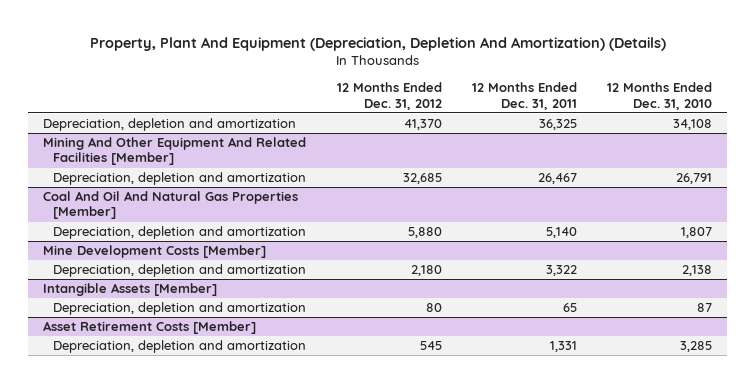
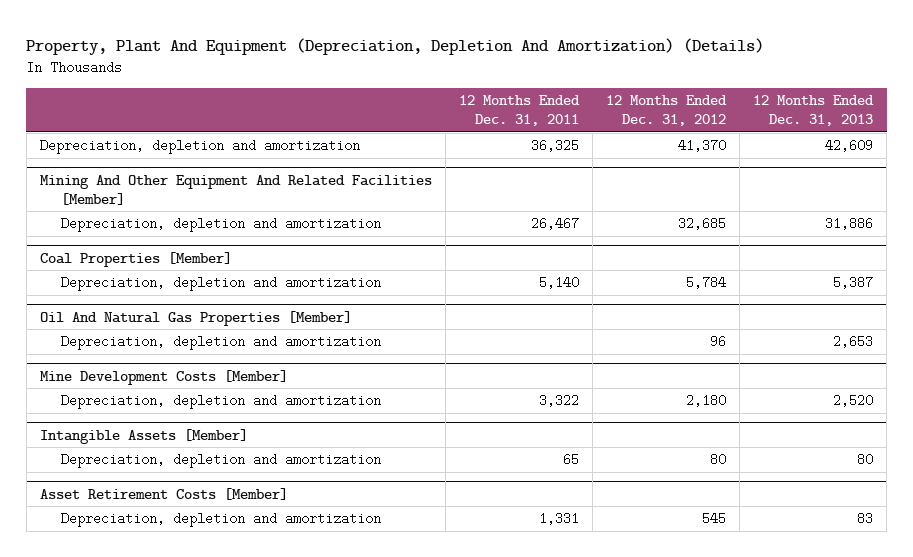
- | 12 Months Ended Dec. 31, 2012 | 12 Months Ended Dec. 31, 2011 | 12 Months Ended Dec. 31, 2010
+ | 12 Months Ended Dec. 31, 2011 | 12 Months Ended Dec. 31, 2012 | 12 Months Ended Dec. 31, 2013
- Coal And Oil And Natural Gas Properties [Member]
- Depreciation, depletion and amortization | 5,880 | 5,140 | 1,807
+ Coal Properties [Member]
+ Depreciation, depletion and amortization | 5,140 | 5,784 | 5,387
+ Oil And Natural Gas Properties [Member]
+ Depreciation, depletion and amortization | | 96 | 2,653

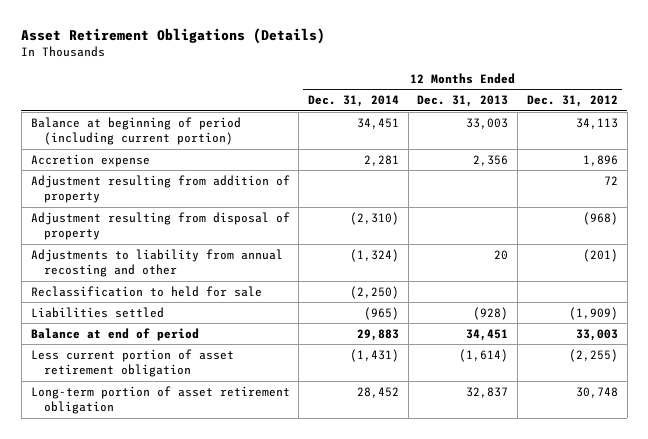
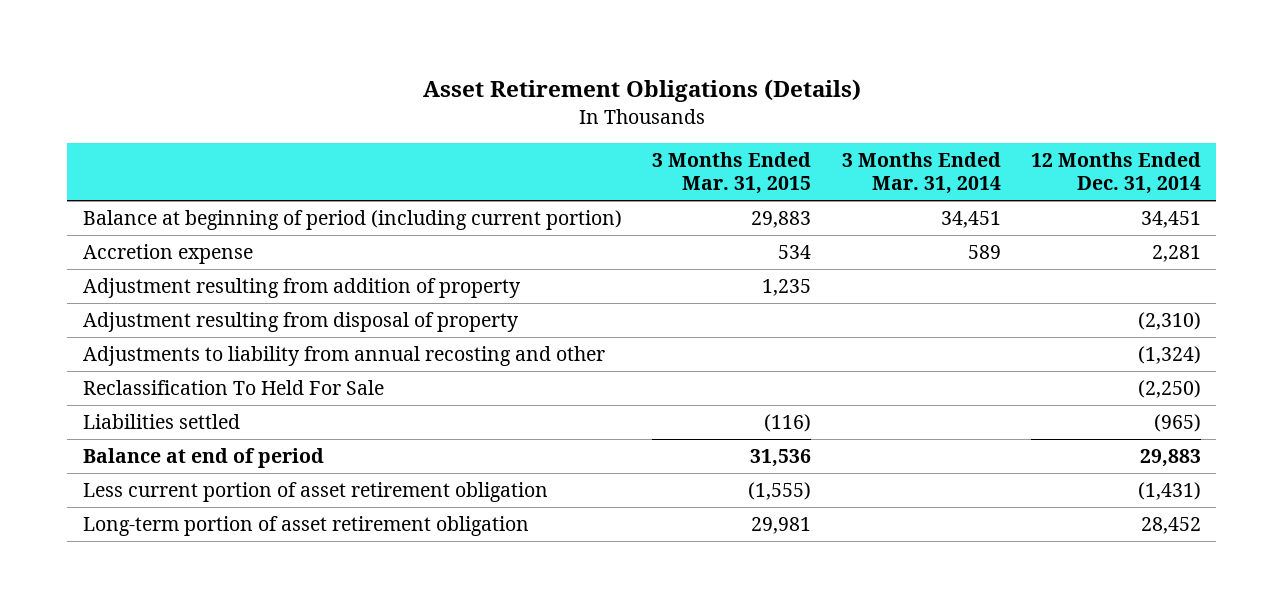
- | 12 Months Ended Dec. 31, 2014 | 12 Months Ended Dec. 31, 2013 | 12 Months Ended Dec. 31, 2012
+ | 3 Months Ended Mar. 31, 2015 | 3 Months Ended Mar. 31, 2014 | 12 Months Ended Dec. 31, 2014
- Reclassification to held for sale | (2,250) | |
+ Reclassification To Held For Sale | | | (2,250)

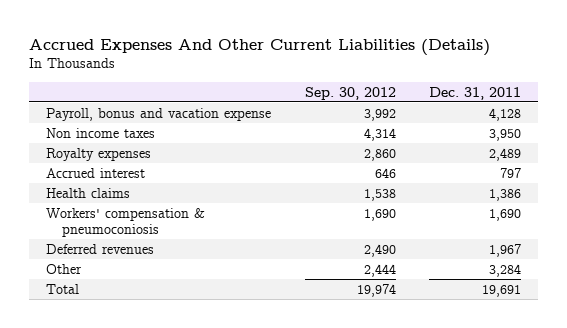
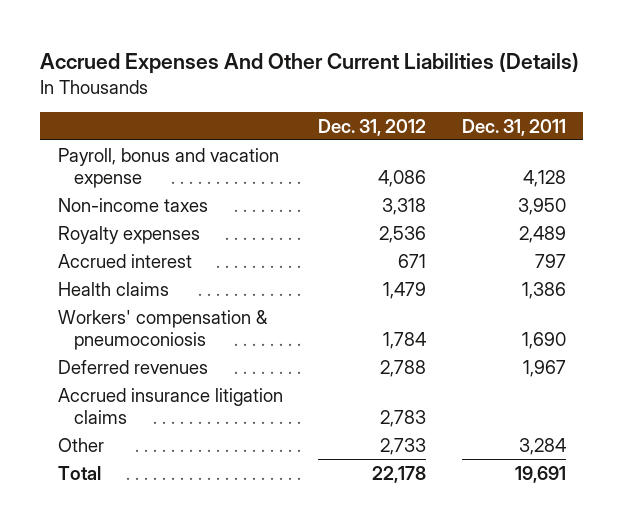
- | Sep. 30, 2012 | Dec. 31, 2011
+ | Dec. 31, 2012 | Dec. 31, 2011
- Non income taxes | 4,314 | 3,950
+ Non-income taxes | 3,318 | 3,950
+ Accrued insurance litigation claims | 2,783 |

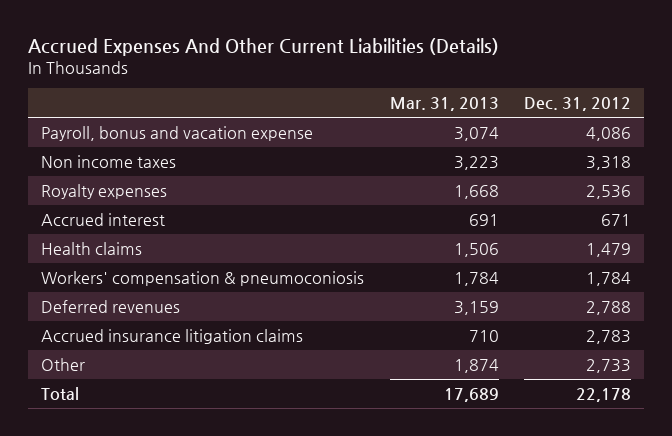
- | Dec. 31, 2012 | Dec. 31, 2011
+ | Mar. 31, 2013 | Dec. 31, 2012
- Non-income taxes | 3,318 | 3,950
+ Non income taxes | 3,223 | 3,318

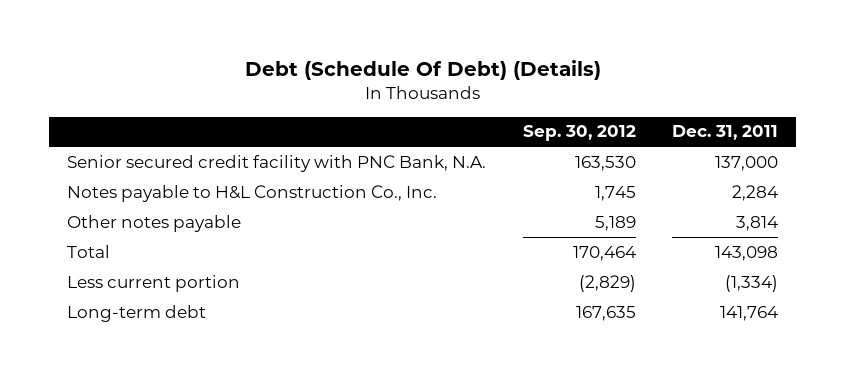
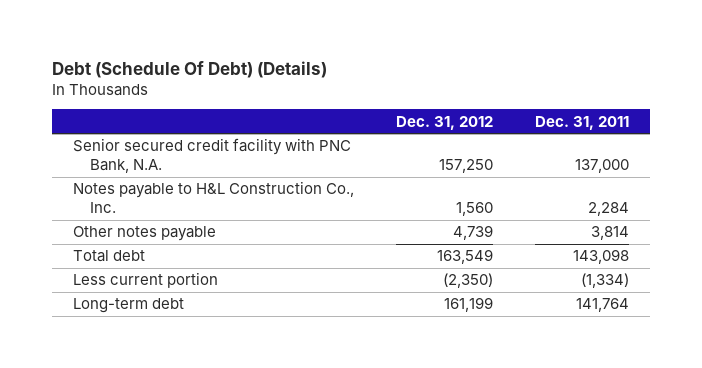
- | Sep. 30, 2012 | Dec. 31, 2011
+ | Dec. 31, 2012 | Dec. 31, 2011
- Total | 170,464 | 143,098
+ Total debt | 163,549 | 143,098

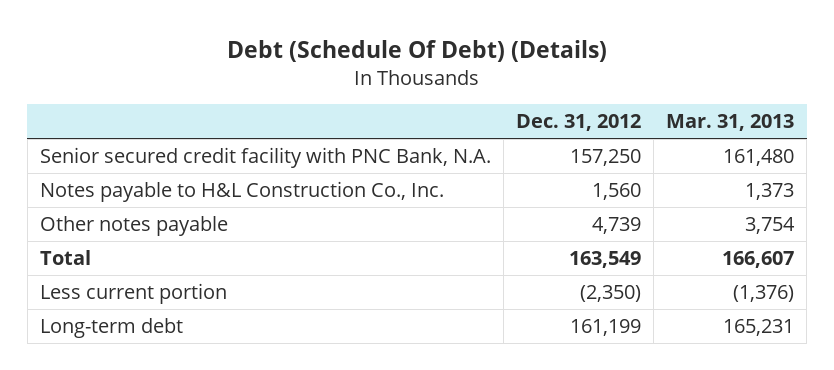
- | Dec. 31, 2012 | Dec. 31, 2011
+ | Dec. 31, 2012 | Mar. 31, 2013
- Total debt | 163,549 | 143,098
+ Total | 163,549 | 166,607

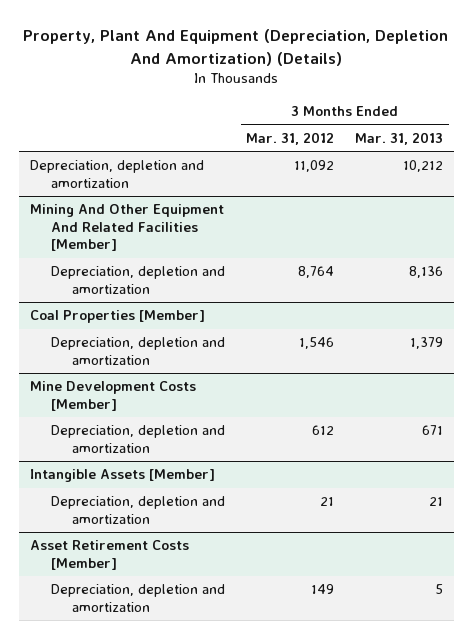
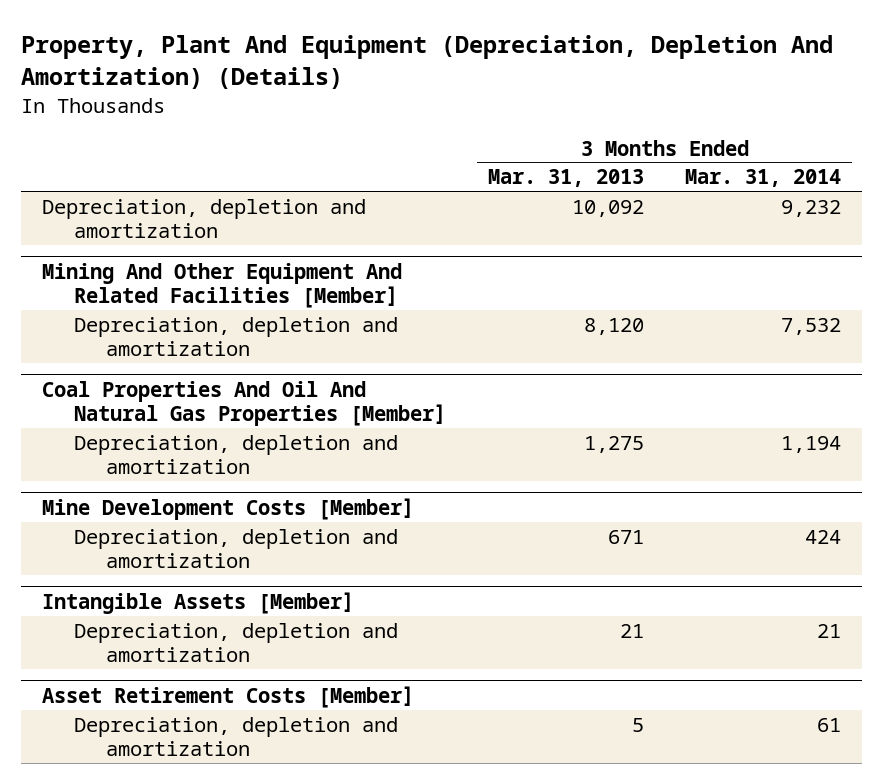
- | 3 Months Ended Mar. 31, 2012 | 3 Months Ended Mar. 31, 2013
+ | 3 Months Ended Mar. 31, 2013 | 3 Months Ended Mar. 31, 2014
- Depreciation, depletion and amortization | 11,092 | 10,212
+ Depreciation, depletion and amortization | 10,092 | 9,232
@ Mining And Other Equipment And Related Facilities [Member]
- Depreciation, depletion and amortization | 8,764 | 8,136
- Coal Properties [Member]
- Depreciation, depletion and amortization | 1,546 | 1,379
@ Mining And Other Equipment And Related Facilities [Member]
+ Depreciation, depletion and amortization | 8,120 | 7,532
+ Coal Properties And Oil And Natural Gas Properties [Member]
+ Depreciation, depletion and amortization | 1,275 | 1,194

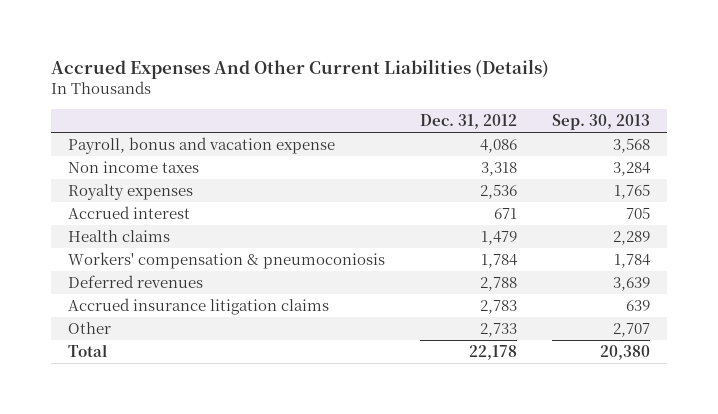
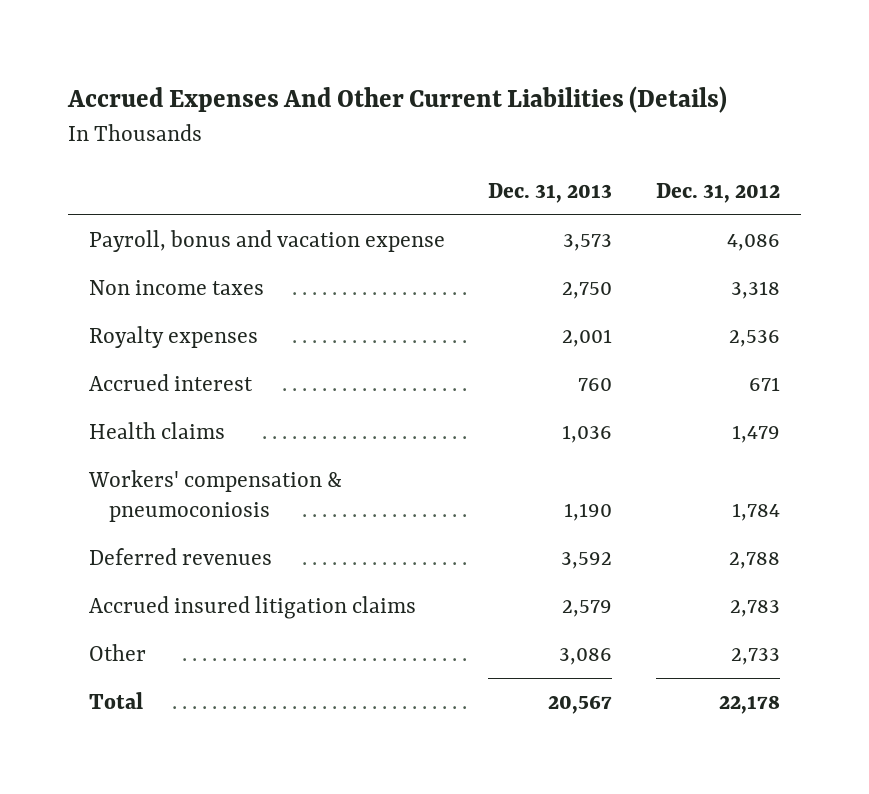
- | Dec. 31, 2012 | Sep. 30, 2013
+ | Dec. 31, 2013 | Dec. 31, 2012
- Accrued insurance litigation claims | 2,783 | 639
+ Accrued insured litigation claims | 2,579 | 2,783

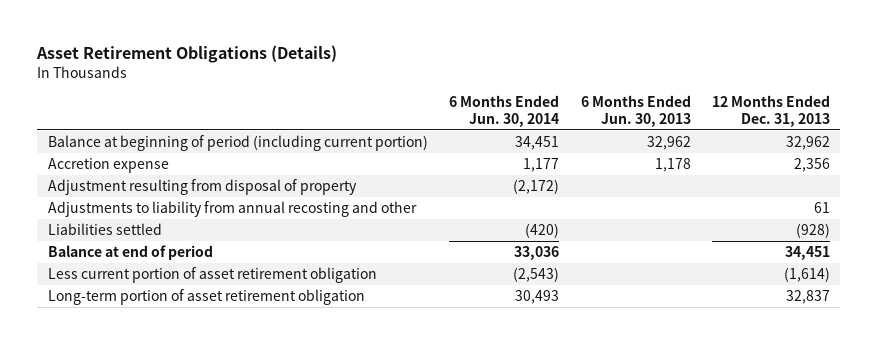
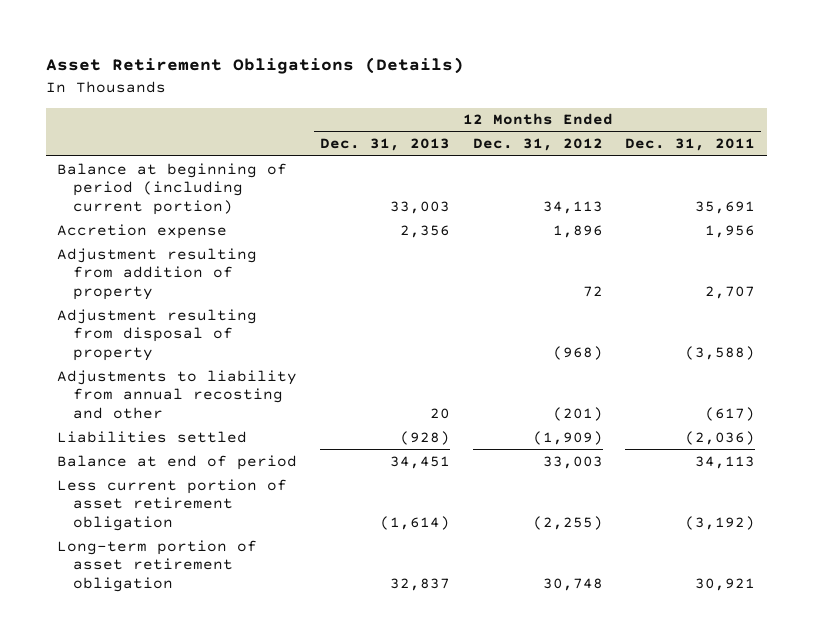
- | 6 Months Ended Jun. 30, 2014 | 6 Months Ended Jun. 30, 2013 | 12 Months Ended Dec. 31, 2013
+ | 12 Months Ended Dec. 31, 2013 | 12 Months Ended Dec. 31, 2012 | 12 Months Ended Dec. 31, 2011
- Balance at beginning of period (including current portion) | 34,451 | 32,962 | 32,962
+ Balance at beginning of period (including current portion) | 33,003 | 34,113 | 35,691
+ Adjustment resulting from addition of property | | 72 | 2,707
- Adjustments to liability from annual recosting and other | | | 61
+ Adjustments to liability from annual recosting and other | 20 | (201) | (617)

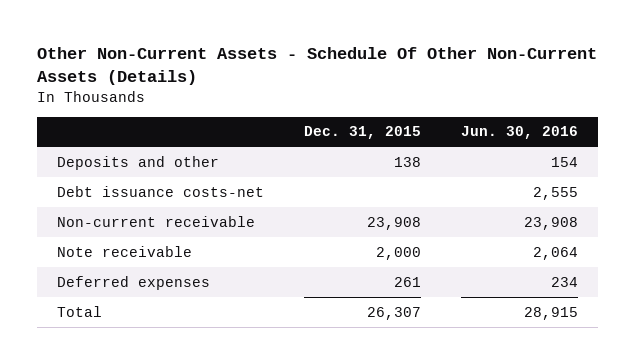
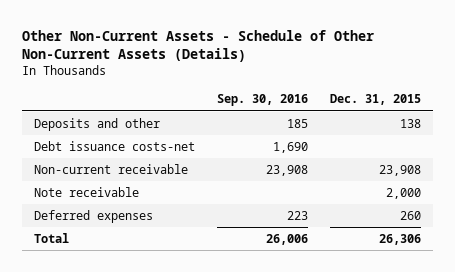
- Other Non-Current Assets - Schedule Of Other Non-Current Assets (Details)
+ Other Non-Current Assets - Schedule of Other Non-Current Assets (Details)
- | Dec. 31, 2015 | Jun. 30, 2016
+ | Sep. 30, 2016 | Dec. 31, 2015
- Deferred expenses | 261 | 234
- Total | 26,307 | 28,915
+ Deferred expenses | 223 | 260
+ Total | 26,006 | 26,306

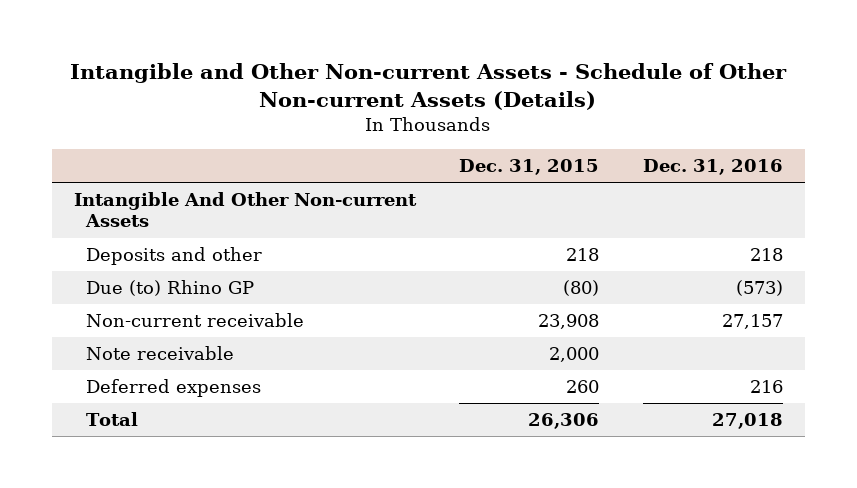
- Other Non-Current Assets - Schedule of Other Non-Current Assets (Details)
+ Intangible and Other Non-current Assets - Schedule of Other Non-current Assets (Details)
- | Sep. 30, 2016 | Dec. 31, 2015
+ | Dec. 31, 2015 | Dec. 31, 2016
- Deposits and other | 185 | 138
- Debt issuance costs-net | 1,690 |
+ Intangible And Other Non-current Assets
+ Deposits and other | 218 | 218
+ Due (to) Rhino GP | (80) | (573)

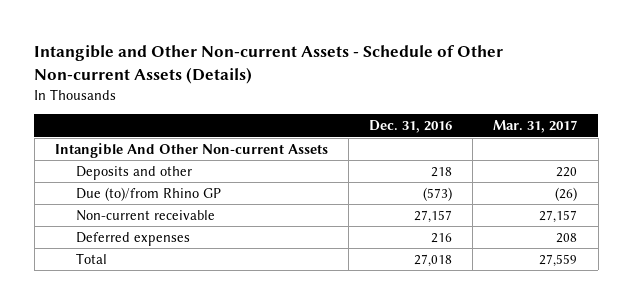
- | Dec. 31, 2015 | Dec. 31, 2016
+ | Dec. 31, 2016 | Mar. 31, 2017
- Due (to) Rhino GP | (80) | (573)
+ Due (to)/from Rhino GP | (573) | (26)
- Note receivable | 2,000 |

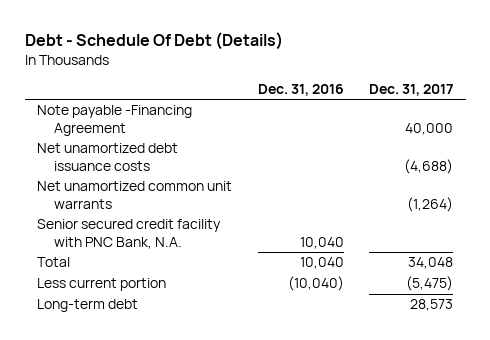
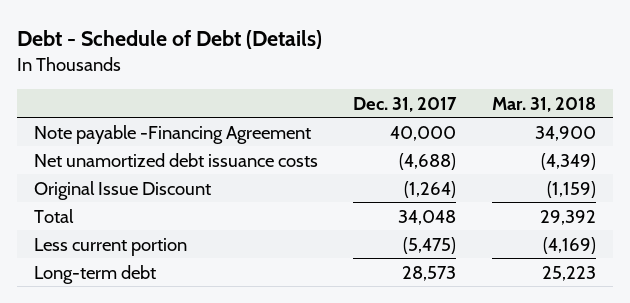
- Debt - Schedule Of Debt (Details)
+ Debt - Schedule of Debt (Details)
- | Dec. 31, 2016 | Dec. 31, 2017
+ | Dec. 31, 2017 | Mar. 31, 2018
- Net unamortized common unit warrants | | (1,264)
- Senior secured credit facility with PNC Bank, N.A. | 10,040 |
+ Original Issue Discount | (1,264) | (1,159)

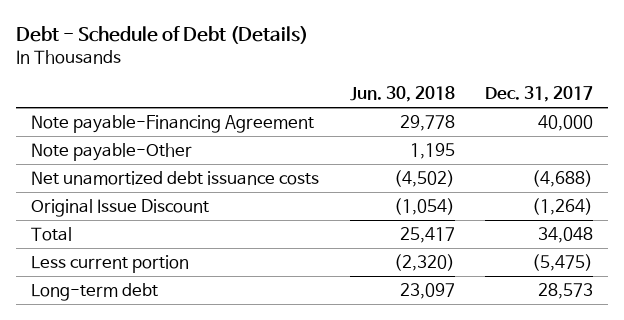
- | Dec. 31, 2017 | Mar. 31, 2018
+ | Jun. 30, 2018 | Dec. 31, 2017
- Note payable -Financing Agreement | 40,000 | 34,900
+ Note payable-Financing Agreement | 29,778 | 40,000
+ Note payable-Other | 1,195 |

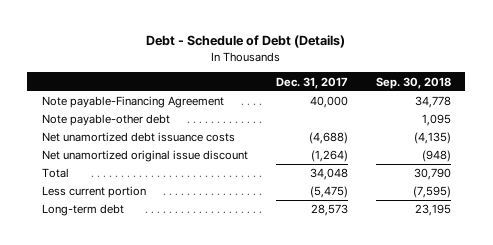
- | Jun. 30, 2018 | Dec. 31, 2017
+ | Dec. 31, 2017 | Sep. 30, 2018
- Note payable-Other | 1,195 |
+ Note payable-other debt | | 1,095
- Original Issue Discount | (1,054) | (1,264)
+ Net unamortized original issue discount | (1,264) | (948)

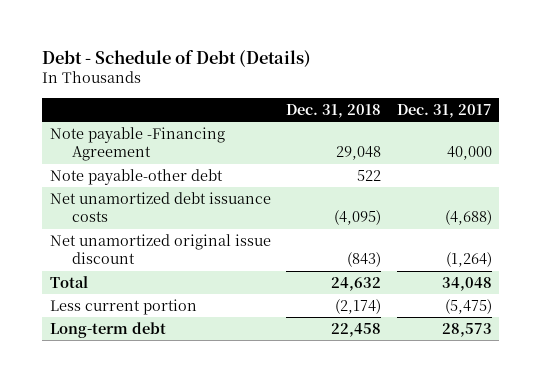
- | Dec. 31, 2017 | Sep. 30, 2018
+ | Dec. 31, 2018 | Dec. 31, 2017
- Note payable-Financing Agreement | 40,000 | 34,778
+ Note payable -Financing Agreement | 29,048 | 40,000

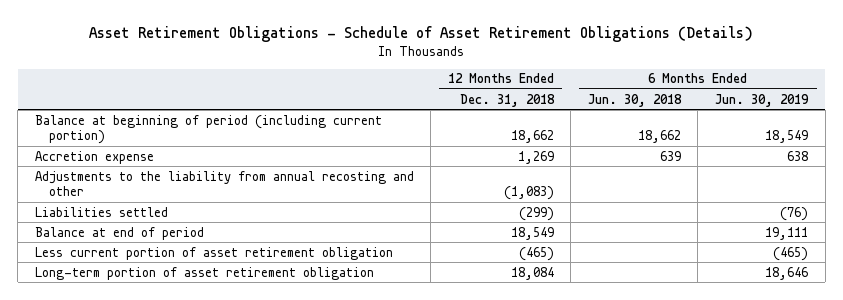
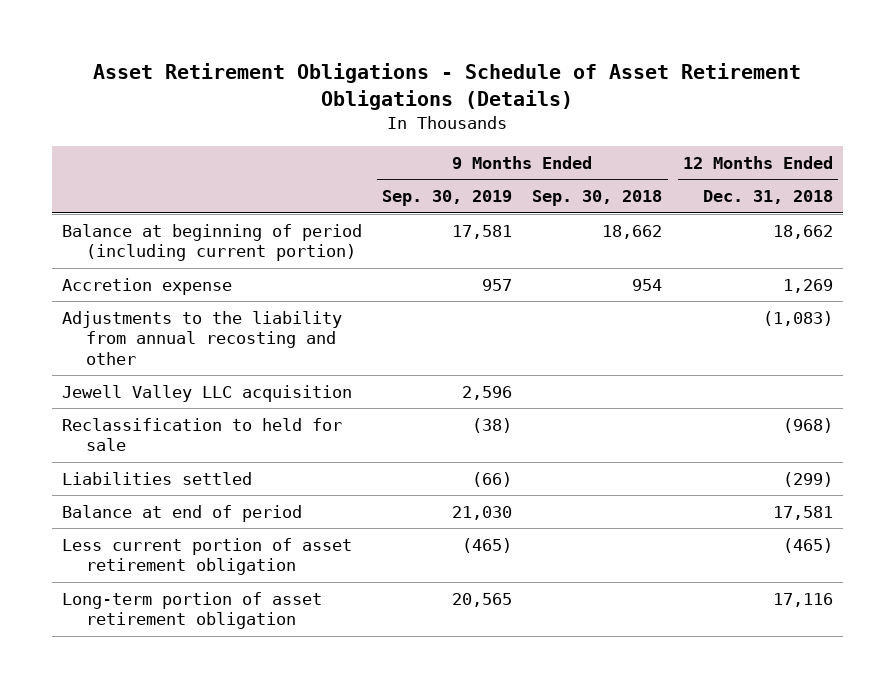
- | 12 Months Ended Dec. 31, 2018 | 6 Months Ended Jun. 30, 2018 | 6 Months Ended Jun. 30, 2019
+ | 9 Months Ended Sep. 30, 2019 | 9 Months Ended Sep. 30, 2018 | 12 Months Ended Dec. 31, 2018
+ Jewell Valley LLC acquisition | 2,596 | |
+ Reclassification to held for sale | (38) | | (968)
- Balance at end of period | 18,549 | | 19,111
+ Balance at end of period | 21,030 | | 17,581
- Long-term portion of asset retirement obligation | 18,084 | | 18,646
+ Long-term portion of asset retirement obligation | 20,565 | | 17,116

